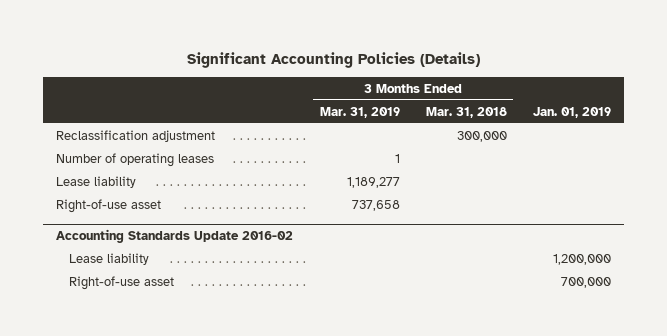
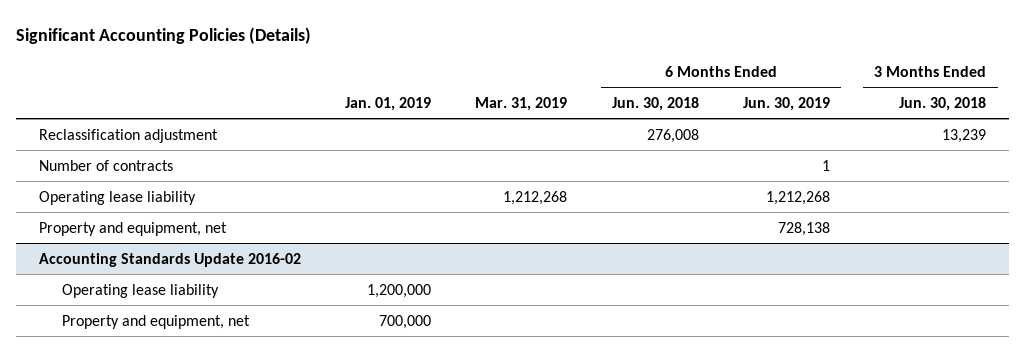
- | 3 Months Ended Mar. 31, 2019 | 3 Months Ended Mar. 31, 2018 | Jan. 01, 2019
+ | Jan. 01, 2019 | Mar. 31, 2019 | 6 Months Ended Jun. 30, 2018 | 6 Months Ended Jun. 30, 2019 | 3 Months Ended Jun. 30, 2018
- Number of operating leases | 1 | |
- Lease liability | 1,189,277 | |
- Right-of-use asset | 737,658 | |
+ Number of contracts | | | | 1 |
+ Operating lease liability | | 1,212,268 | | 1,212,268 |
+ Property and equipment, net | | | | 728,138 |
@ Accounting Standards Update 2016-02
- Lease liability | | | 1,200,000
- Right-of-use asset | | | 700,000
+ Operating lease liability | 1,200,000 | | | |
+ Property and equipment, net | 700,000 | | | |

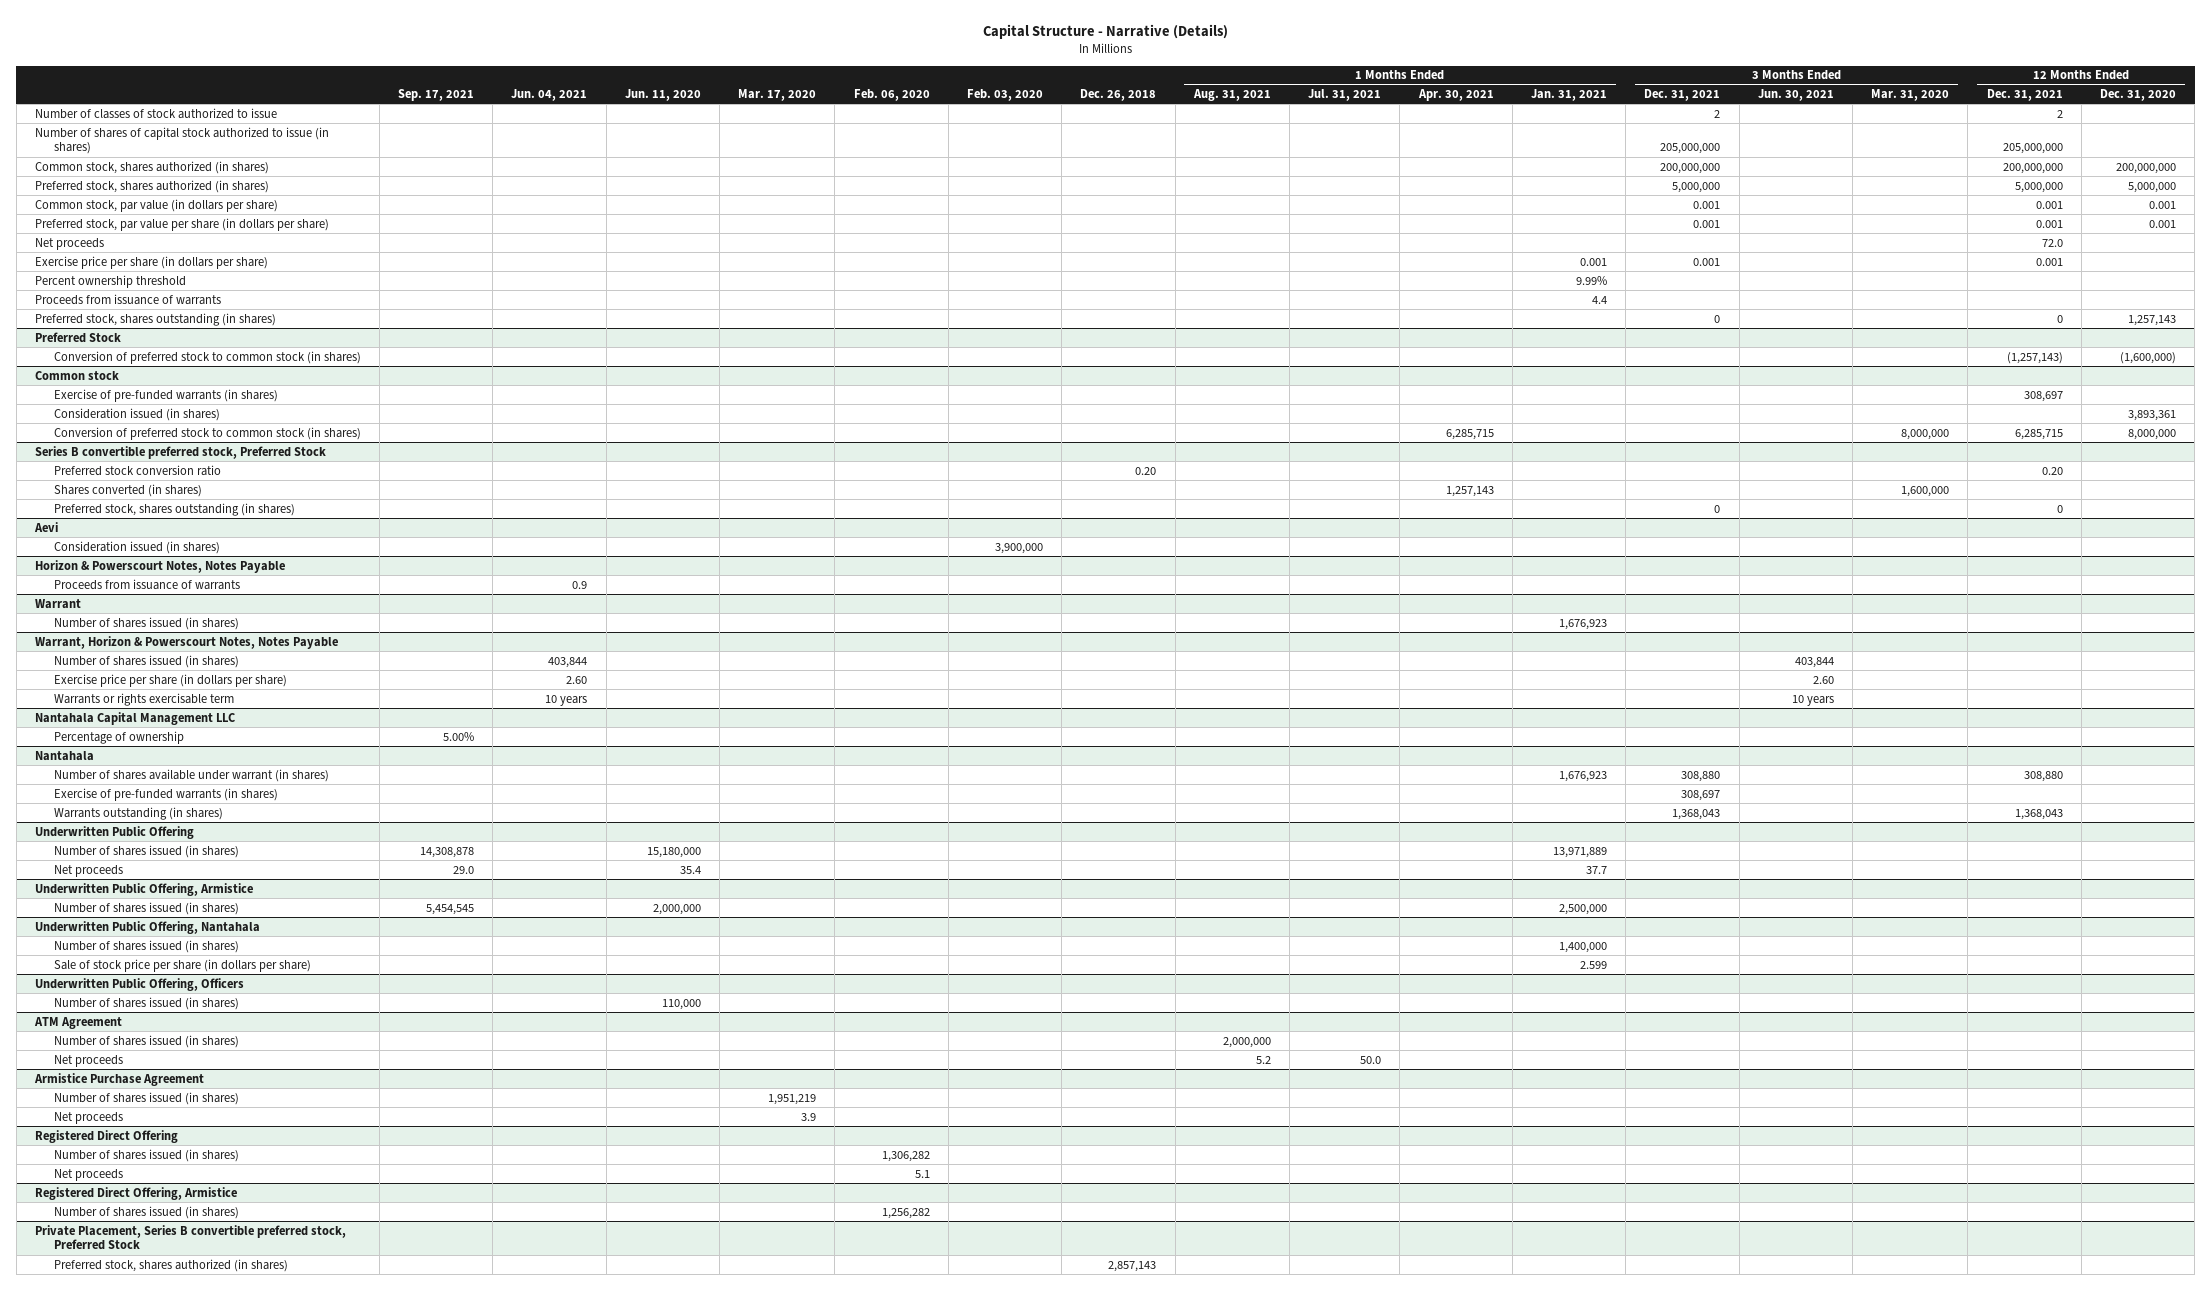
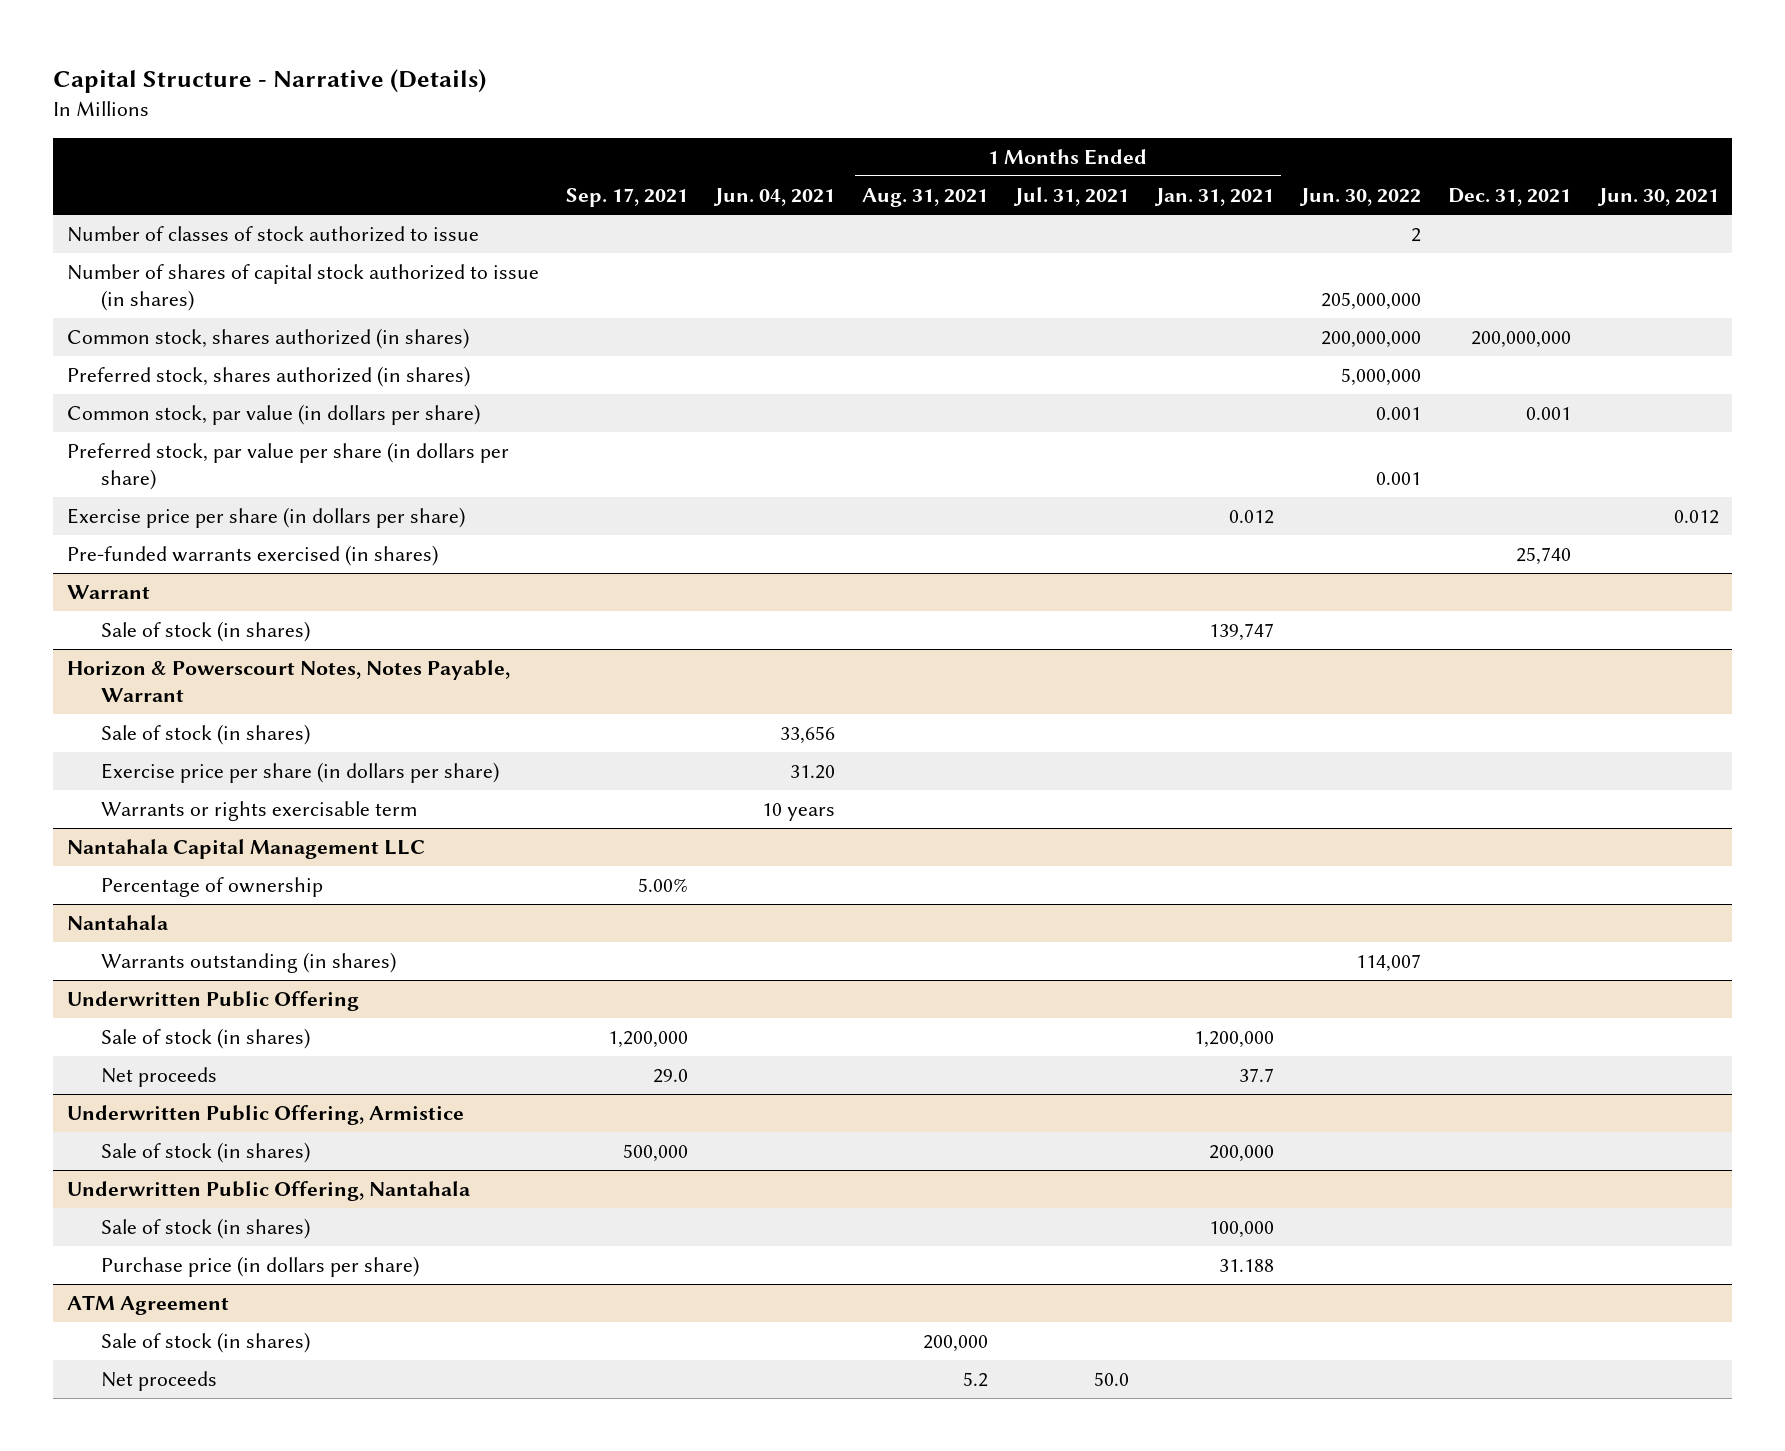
- | Sep. 17, 2021 | Jun. 04, 2021 | Jun. 11, 2020 | Mar. 17, 2020 | Feb. 06, 2020 | Feb. 03, 2020 | Dec. 26, 2018 | 1 Months Ended Aug. 31, 2021 | 1 Months Ended Jul. 31, 2021 | 1 Months Ended Apr. 30, 2021 | 1 Months Ended Jan. 31, 2021 | 3 Months Ended Dec. 31, 2021 | 3 Months Ended Jun. 30, 2021 | 3 Months Ended Mar. 31, 2020 | 12 Months Ended Dec. 31, 2021 | 12 Months Ended Dec. 31, 2020
+ | Sep. 17, 2021 | Jun. 04, 2021 | 1 Months Ended Aug. 31, 2021 | 1 Months Ended Jul. 31, 2021 | 1 Months Ended Jan. 31, 2021 | Jun. 30, 2022 | Dec. 31, 2021 | Jun. 30, 2021
- Net proceeds | | | | | | | | | | | | | | | 72.0 |
- Exercise price per share (in dollars per share) | | | | | | | | | | | 0.001 | 0.001 | | | 0.001 |
- Percent ownership threshold | | | | | | | | | | | 9.99% | | | | |
- Proceeds from issuance of warrants | | | | | | | | | | | 4.4 | | | | |
- Preferred stock, shares outstanding (in shares) | | | | | | | | | | | | 0 | | | 0 | 1,257,143
- Preferred Stock
- Conversion of preferred stock to common stock (in shares) | | | | | | | | | | | | | | | (1,257,143) | (1,600,000)
- Common stock
- Exercise of pre-funded warrants (in shares) | | | | | | | | | | | | | | | 308,697 |
- Consideration issued (in shares) | | | | | | | | | | | | | | | | 3,893,361
- Conversion of preferred stock to common stock (in shares) | | | | | | | | | | 6,285,715 | | | | 8,000,000 | 6,285,715 | 8,000,000
- Series B convertible preferred stock, Preferred Stock
- Preferred stock conversion ratio | | | | | | | 0.20 | | | | | | | | 0.20 |
- Shares converted (in shares) | | | | | | | | | | 1,257,143 | | | | 1,600,000 | |
- Preferred stock, shares outstanding (in shares) | | | | | | | | | | | | 0 | | | 0 |
- Aevi
- Consideration issued (in shares) | | | | | | 3,900,000 | | | | | | | | | |
- Horizon & Powerscourt Notes, Notes Payable
- Proceeds from issuance of warrants | | 0.9 | | | | | | | | | | | | | |
+ Exercise price per share (in dollars per share) | | | | | 0.012 | | | 0.012
+ Pre-funded warrants exercised (in shares) | | | | | | | 25,740 |
@ Warrant
- Number of shares issued (in shares) | | | | | | | | | | | 1,676,923 | | | | |
- Warrant, Horizon & Powerscourt Notes, Notes Payable
- Number of shares issued (in shares) | | 403,844 | | | | | | | | | | | 403,844 | | |
- Exercise price per share (in dollars per share) | | 2.60 | | | | | | | | | | | 2.60 | | |
@ Warrant
+ Sale of stock (in shares) | | | | | 139,747 | | |
+ Horizon & Powerscourt Notes, Notes Payable, Warrant
+ Sale of stock (in shares) | | 33,656 | | | | | |
+ Exercise price per share (in dollars per share) | | 31.20 | | | | | |
@ Nantahala
- Number of shares available under warrant (in shares) | | | | | | | | | | | 1,676,923 | 308,880 | | | 308,880 |
- Exercise of pre-funded warrants (in shares) | | | | | | | | | | | | 308,697 | | | |
@ Underwritten Public Offering
- Number of shares issued (in shares) | 14,308,878 | | 15,180,000 | | | | | | | | 13,971,889 | | | | |
+ Sale of stock (in shares) | 1,200,000 | | | | 1,200,000 | | |
@ Underwritten Public Offering, Armistice
- Number of shares issued (in shares) | 5,454,545 | | 2,000,000 | | | | | | | | 2,500,000 | | | | |
+ Sale of stock (in shares) | 500,000 | | | | 200,000 | | |
@ Underwritten Public Offering, Nantahala
- Number of shares issued (in shares) | | | | | | | | | | | 1,400,000 | | | | |
- Sale of stock price per share (in dollars per share) | | | | | | | | | | | 2.599 | | | | |
- Underwritten Public Offering, Officers
- Number of shares issued (in shares) | | | 110,000 | | | | | | | | | | | | |
@ Underwritten Public Offering, Nantahala
+ Sale of stock (in shares) | | | | | 100,000 | | |
+ Purchase price (in dollars per share) | | | | | 31.188 | | |
@ ATM Agreement
- Number of shares issued (in shares) | | | | | | | | 2,000,000 | | | | | | | |
+ Sale of stock (in shares) | | | 200,000 | | | | |
- Armistice Purchase Agreement
- Number of shares issued (in shares) | | | | 1,951,219 | | | | | | | | | | | |
- Net proceeds | | | | 3.9 | | | | | | | | | | | |
- Registered Direct Offering
- Number of shares issued (in shares) | | | | | 1,306,282 | | | | | | | | | | |
- Net proceeds | | | | | 5.1 | | | | | | | | | | |
- Registered Direct Offering, Armistice
- Number of shares issued (in shares) | | | | | 1,256,282 | | | | | | | | | | |
- Private Placement, Series B convertible preferred stock, Preferred Stock
- Preferred stock, shares authorized (in shares) | | | | | | | 2,857,143 | | | | | | | | |

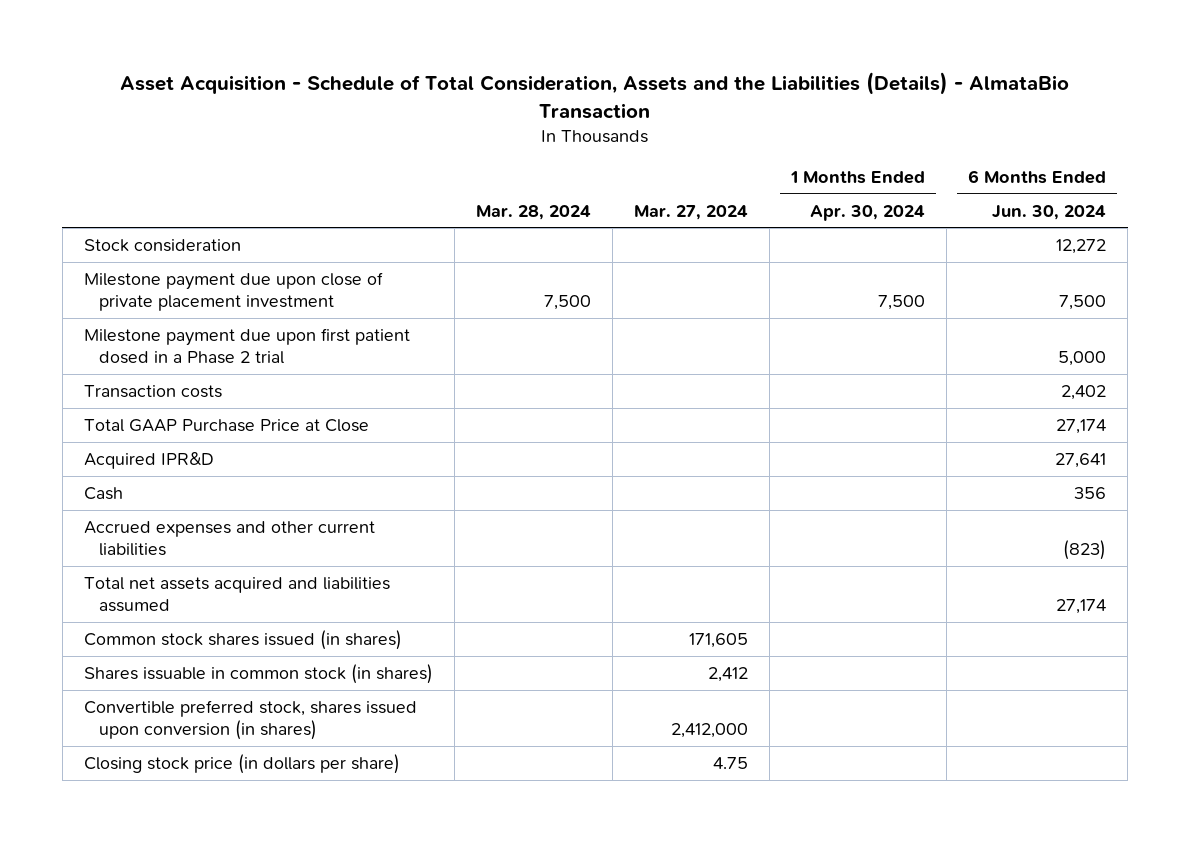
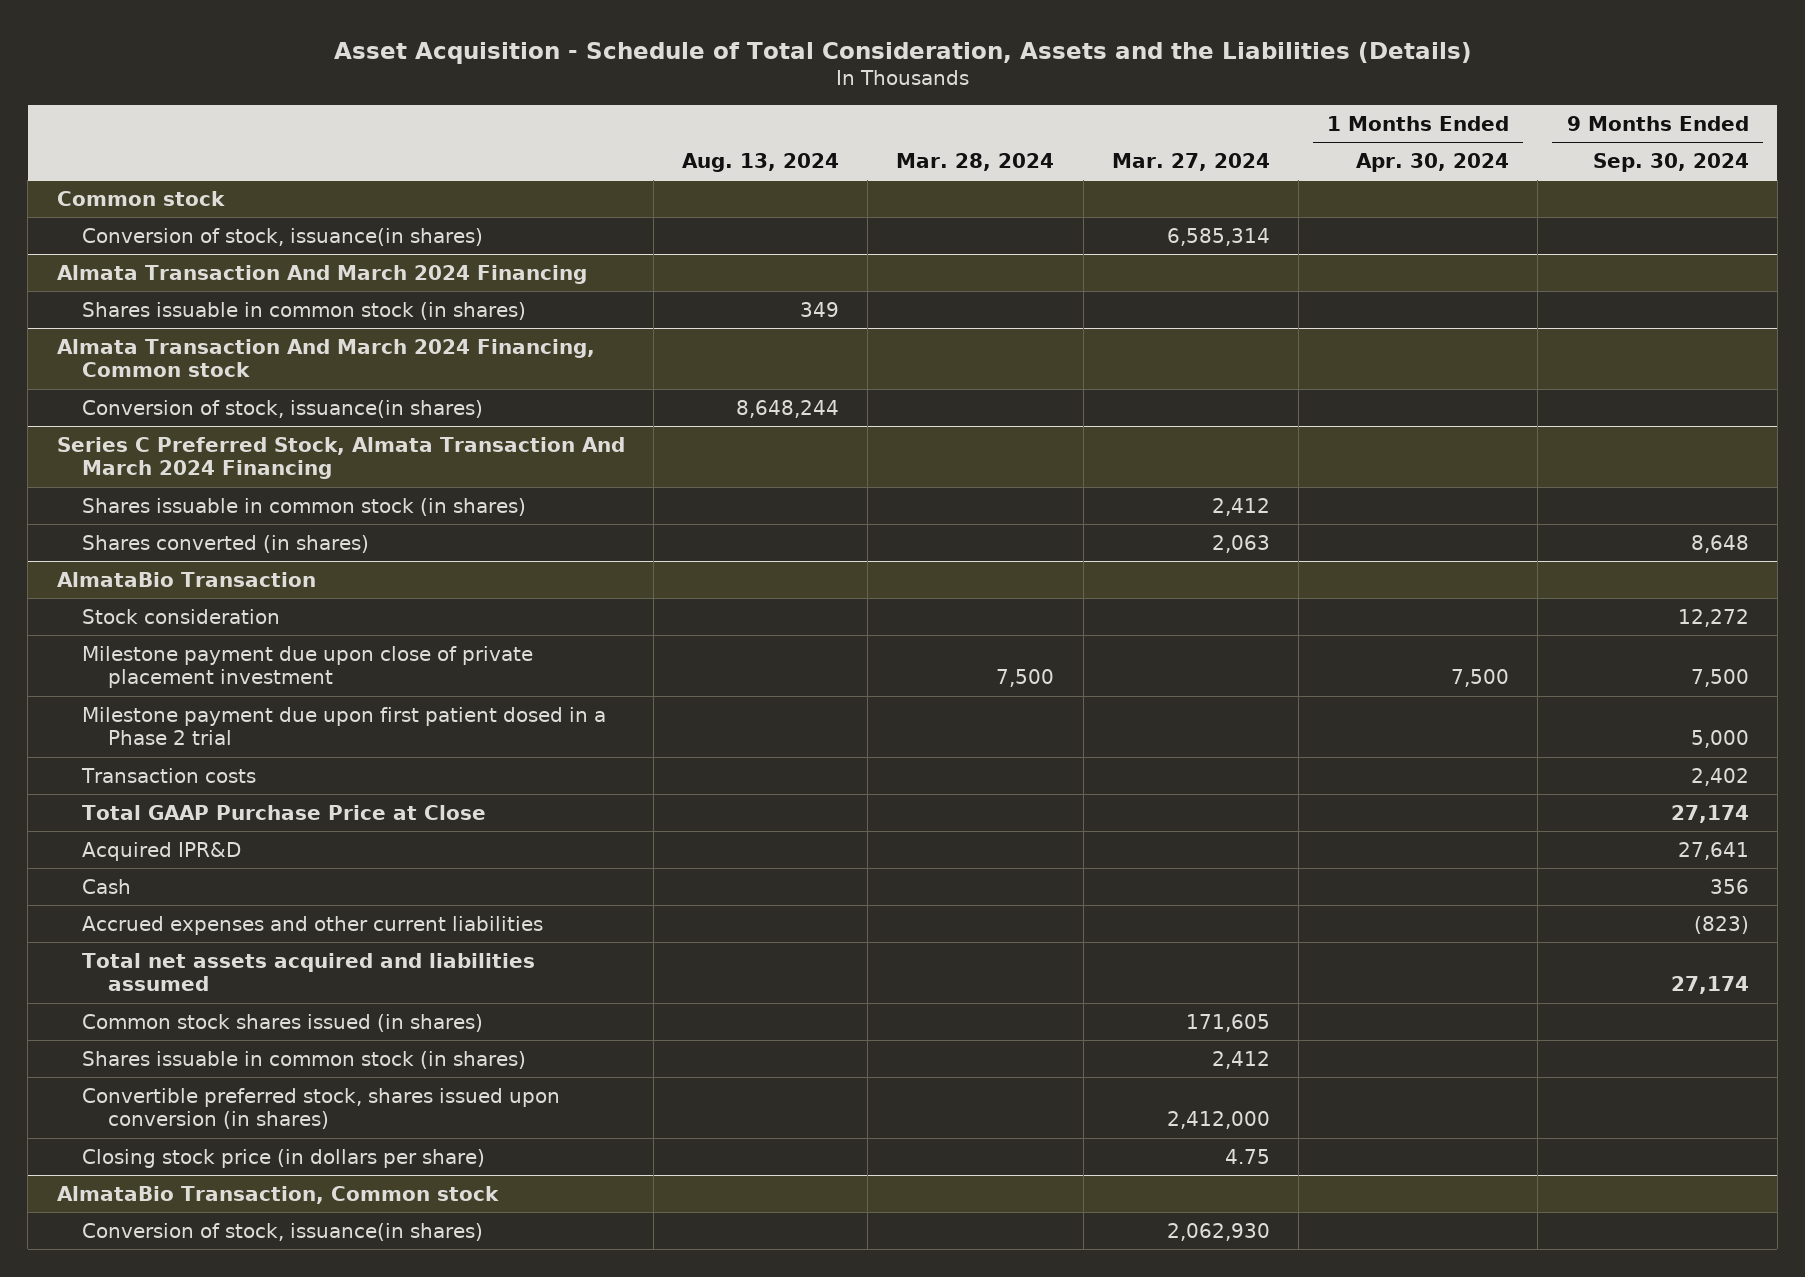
- Asset Acquisition - Schedule of Total Consideration, Assets and the Liabilities (Details) - AlmataBio Transaction
+ Asset Acquisition - Schedule of Total Consideration, Assets and the Liabilities (Details)
- | Mar. 28, 2024 | Mar. 27, 2024 | 1 Months Ended Apr. 30, 2024 | 6 Months Ended Jun. 30, 2024
+ | Aug. 13, 2024 | Mar. 28, 2024 | Mar. 27, 2024 | 1 Months Ended Apr. 30, 2024 | 9 Months Ended Sep. 30, 2024
+ Common stock
+ Conversion of stock, issuance(in shares) | | | 6,585,314 | |
+ Almata Transaction And March 2024 Financing
+ Shares issuable in common stock (in shares) | 349 | | | |
+ Almata Transaction And March 2024 Financing, Common stock
+ Conversion of stock, issuance(in shares) | 8,648,244 | | | |
+ Series C Preferred Stock, Almata Transaction And March 2024 Financing
+ Shares issuable in common stock (in shares) | | | 2,412 | |
+ Shares converted (in shares) | | | 2,063 | | 8,648
+ AlmataBio Transaction
+ AlmataBio Transaction, Common stock
+ Conversion of stock, issuance(in shares) | | | 2,062,930 | |

